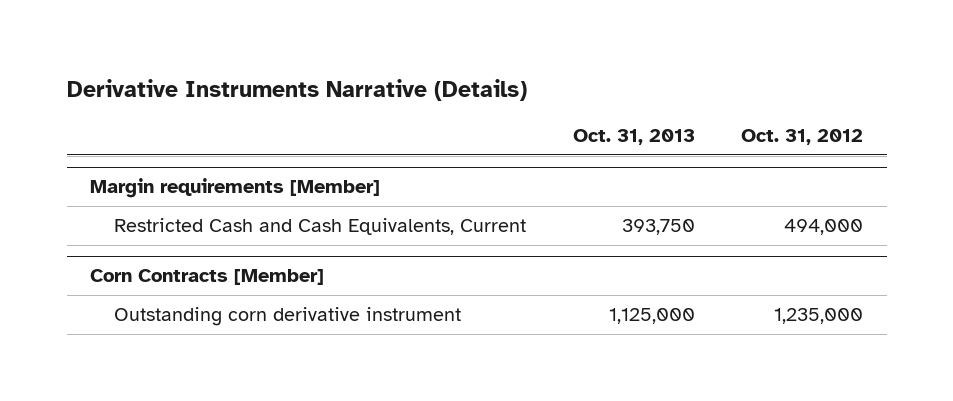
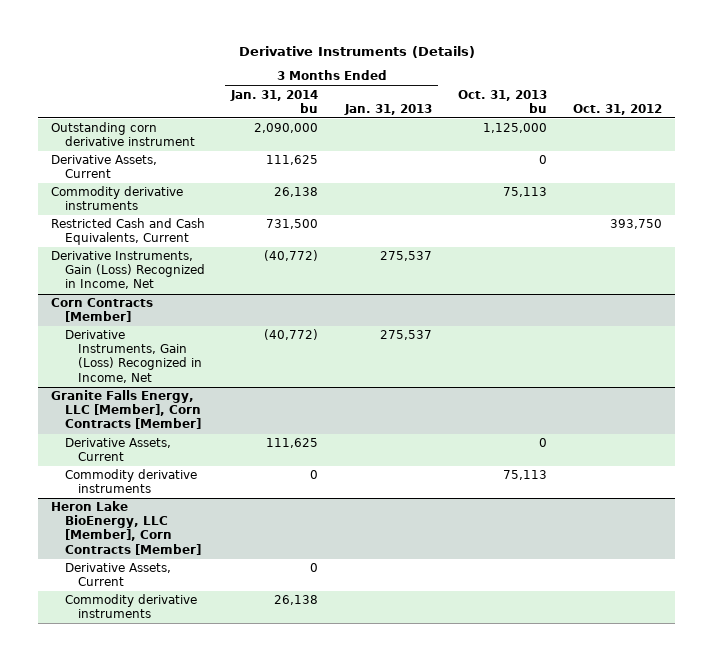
- Derivative Instruments Narrative (Details)
+ Derivative Instruments (Details)
- | Oct. 31, 2013 | Oct. 31, 2012
+ | 3 Months Ended Jan. 31, 2014 bu | 3 Months Ended Jan. 31, 2013 | Oct. 31, 2013 bu | Oct. 31, 2012
- Margin requirements [Member]
- Restricted Cash and Cash Equivalents, Current | 393,750 | 494,000
+ Outstanding corn derivative instrument | 2,090,000 | | 1,125,000 |
+ Derivative Assets, Current | 111,625 | | 0 |
+ Commodity derivative instruments | 26,138 | | 75,113 |
+ Restricted Cash and Cash Equivalents, Current | 731,500 | | | 393,750
+ Derivative Instruments, Gain (Loss) Recognized in Income, Net | (40,772) | 275,537 | |
@ Corn Contracts [Member]
- Outstanding corn derivative instrument | 1,125,000 | 1,235,000
+ Derivative Instruments, Gain (Loss) Recognized in Income, Net | (40,772) | 275,537 | |
+ Granite Falls Energy, LLC [Member], Corn Contracts [Member]
+ Derivative Assets, Current | 111,625 | | 0 |
+ Commodity derivative instruments | 0 | | 75,113 |
+ Heron Lake BioEnergy, LLC [Member], Corn Contracts [Member]
+ Derivative Assets, Current | 0 | | |
+ Commodity derivative instruments | 26,138 | | |

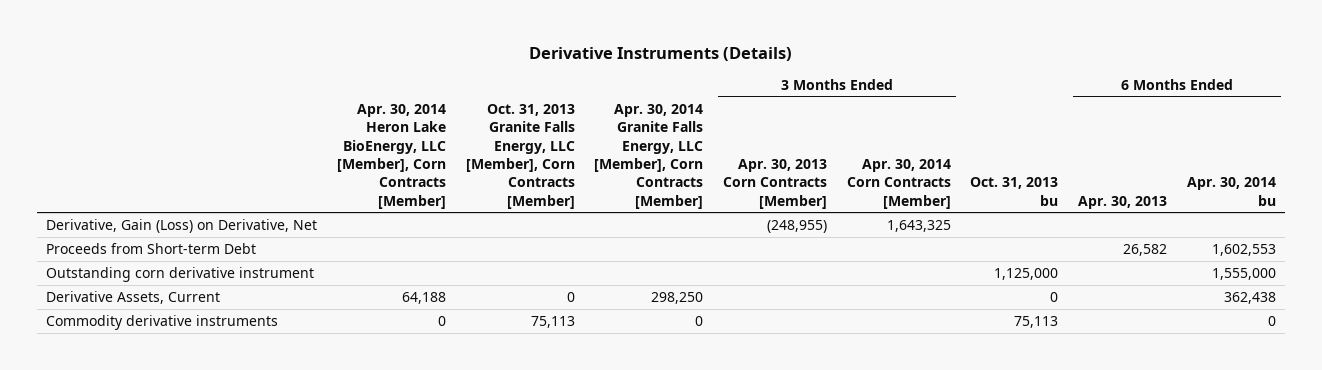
- | 3 Months Ended Jan. 31, 2014 bu | 3 Months Ended Jan. 31, 2013 | Oct. 31, 2013 bu | Oct. 31, 2012
+ | Apr. 30, 2014 Heron Lake BioEnergy, LLC [Member], Corn Contracts [Member] | Oct. 31, 2013 Granite Falls Energy, LLC [Member], Corn Contracts [Member] | Apr. 30, 2014 Granite Falls Energy, LLC [Member], Corn Contracts [Member] | 3 Months Ended Apr. 30, 2013 Corn Contracts [Member] | 3 Months Ended Apr. 30, 2014 Corn Contracts [Member] | Oct. 31, 2013 bu | 6 Months Ended Apr. 30, 2013 | 6 Months Ended Apr. 30, 2014 bu
+ Derivative, Gain (Loss) on Derivative, Net | | | | (248,955) | 1,643,325 | | |
+ Proceeds from Short-term Debt | | | | | | | 26,582 | 1,602,553
- Restricted Cash and Cash Equivalents, Current | 731,500 | | | 393,750
- Derivative Instruments, Gain (Loss) Recognized in Income, Net | (40,772) | 275,537 | |
- Corn Contracts [Member]
- Derivative Instruments, Gain (Loss) Recognized in Income, Net | (40,772) | 275,537 | |
- Granite Falls Energy, LLC [Member], Corn Contracts [Member]
- Derivative Assets, Current | 111,625 | | 0 |
- Commodity derivative instruments | 0 | | 75,113 |
- Heron Lake BioEnergy, LLC [Member], Corn Contracts [Member]
- Derivative Assets, Current | 0 | | |
- Commodity derivative instruments | 26,138 | | |

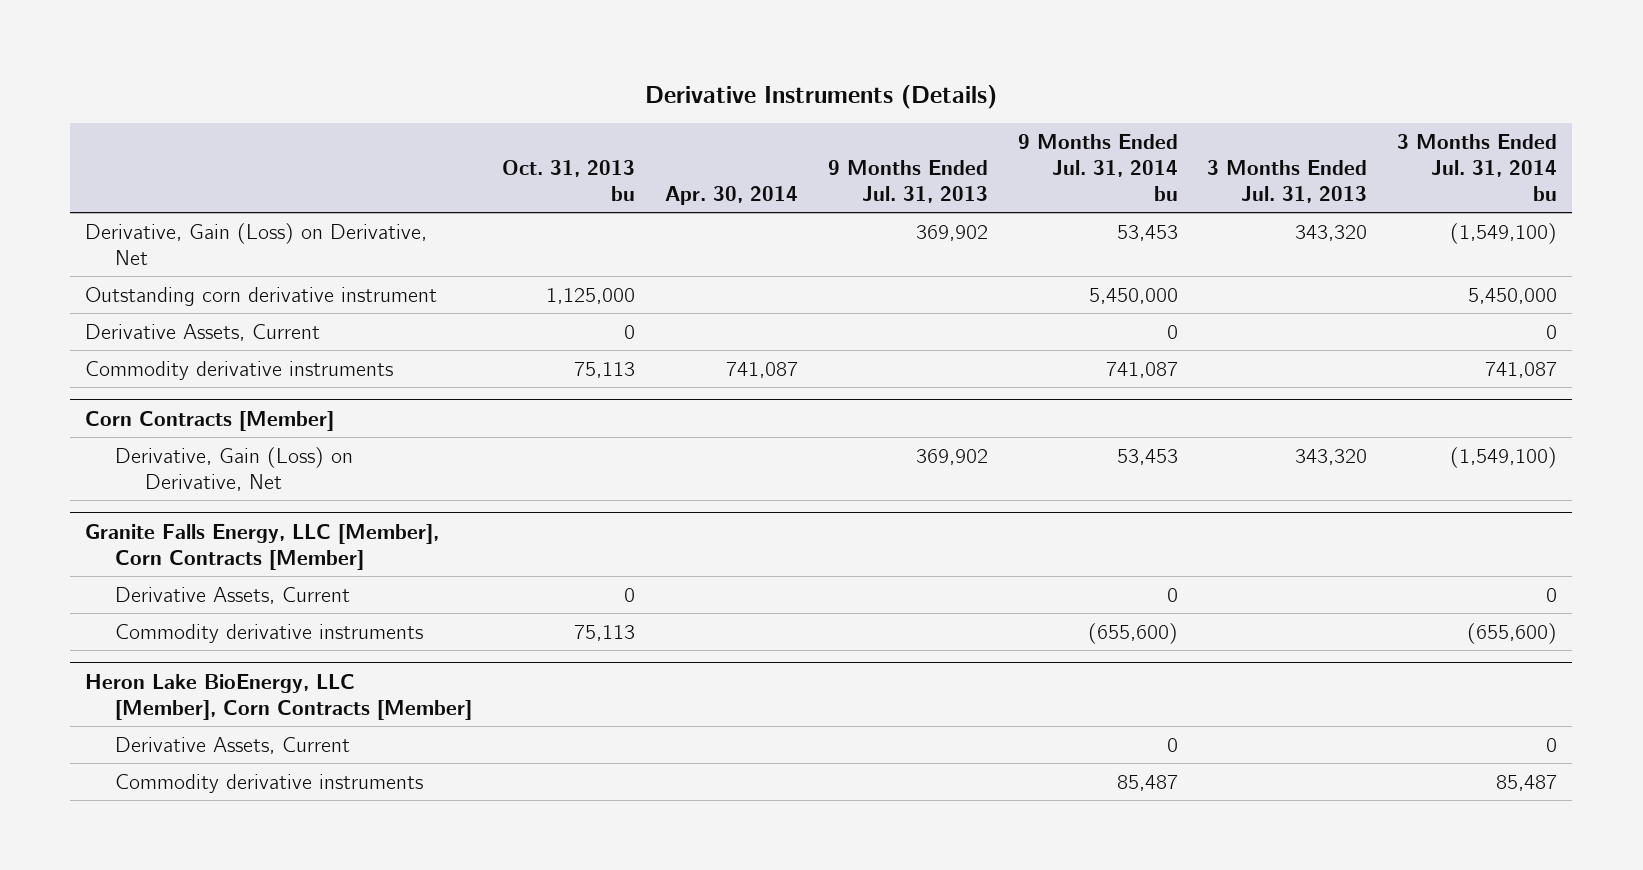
- | Apr. 30, 2014 Heron Lake BioEnergy, LLC [Member], Corn Contracts [Member] | Oct. 31, 2013 Granite Falls Energy, LLC [Member], Corn Contracts [Member] | Apr. 30, 2014 Granite Falls Energy, LLC [Member], Corn Contracts [Member] | 3 Months Ended Apr. 30, 2013 Corn Contracts [Member] | 3 Months Ended Apr. 30, 2014 Corn Contracts [Member] | Oct. 31, 2013 bu | 6 Months Ended Apr. 30, 2013 | 6 Months Ended Apr. 30, 2014 bu
+ | Oct. 31, 2013 bu | Apr. 30, 2014 | 9 Months Ended Jul. 31, 2013 | 9 Months Ended Jul. 31, 2014 bu | 3 Months Ended Jul. 31, 2013 | 3 Months Ended Jul. 31, 2014 bu
- Proceeds from Short-term Debt | | | | | | | 26,582 | 1,602,553
+ Corn Contracts [Member]
+ Derivative, Gain (Loss) on Derivative, Net | | | 369,902 | 53,453 | 343,320 | (1,549,100)
+ Granite Falls Energy, LLC [Member], Corn Contracts [Member]
+ Derivative Assets, Current | 0 | | | 0 | | 0
+ Commodity derivative instruments | 75,113 | | | (655,600) | | (655,600)
+ Heron Lake BioEnergy, LLC [Member], Corn Contracts [Member]
+ Derivative Assets, Current | | | | 0 | | 0
+ Commodity derivative instruments | | | | 85,487 | | 85,487

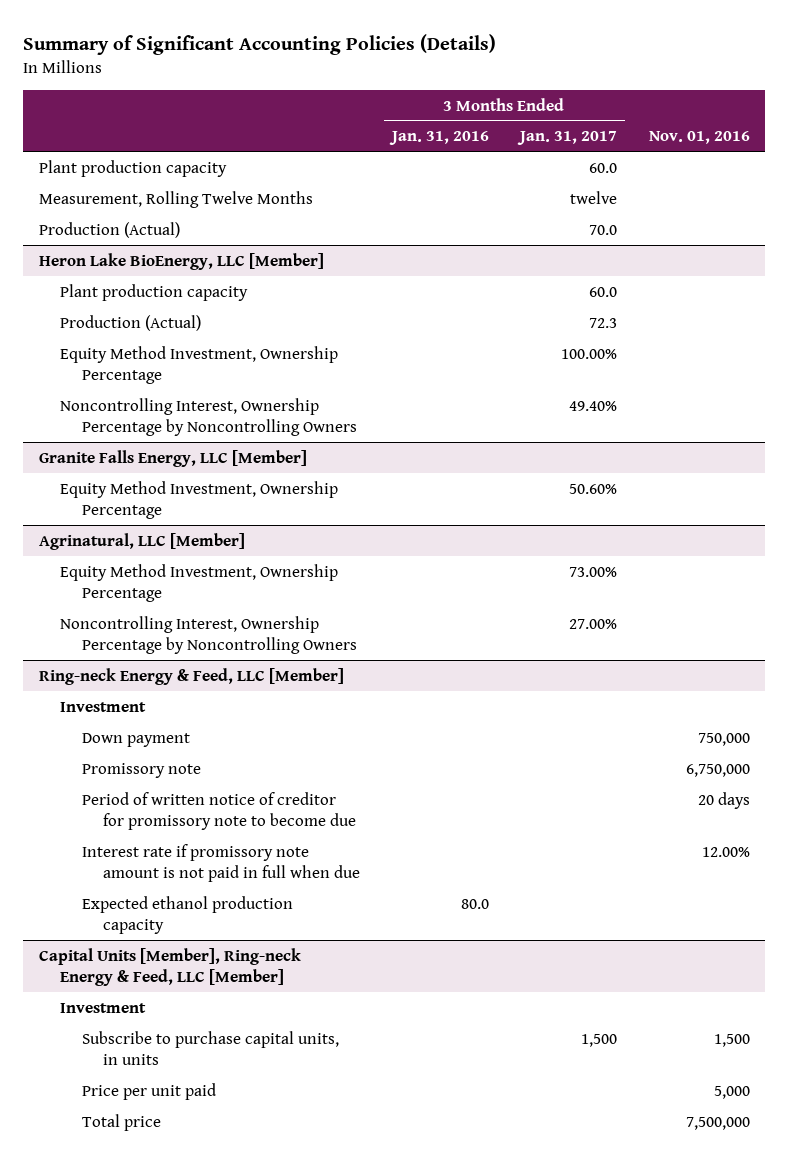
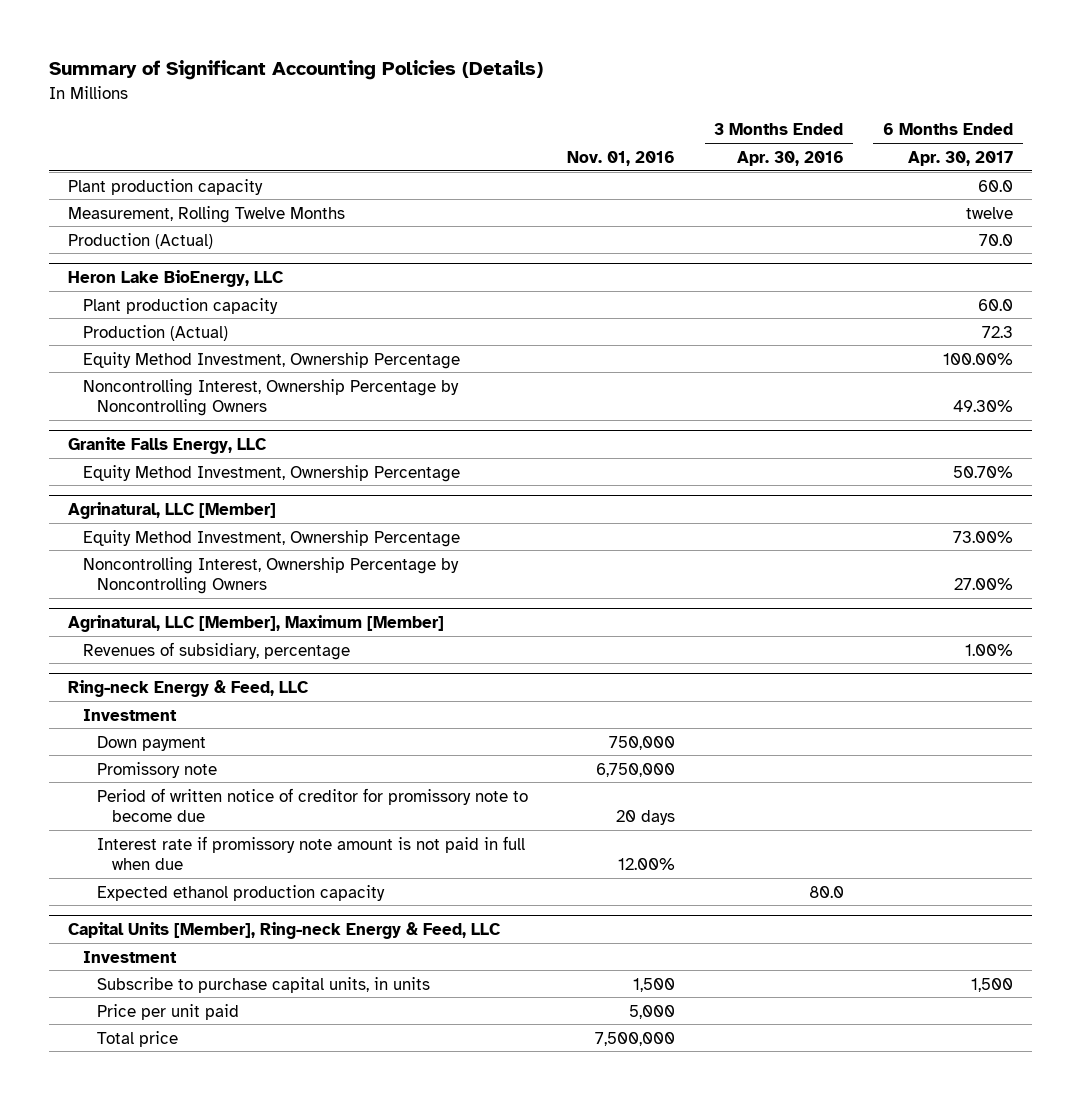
- | 3 Months Ended Jan. 31, 2016 | 3 Months Ended Jan. 31, 2017 | Nov. 01, 2016
+ | Nov. 01, 2016 | 3 Months Ended Apr. 30, 2016 | 6 Months Ended Apr. 30, 2017
- Heron Lake BioEnergy, LLC [Member]
+ Heron Lake BioEnergy, LLC
- Granite Falls Energy, LLC [Member]
+ Granite Falls Energy, LLC
- Ring-neck Energy & Feed, LLC [Member]
+ Agrinatural, LLC [Member], Maximum [Member]
+ Revenues of subsidiary, percentage | | | 1.00%
+ Ring-neck Energy & Feed, LLC
- Capital Units [Member], Ring-neck Energy & Feed, LLC [Member]
+ Capital Units [Member], Ring-neck Energy & Feed, LLC

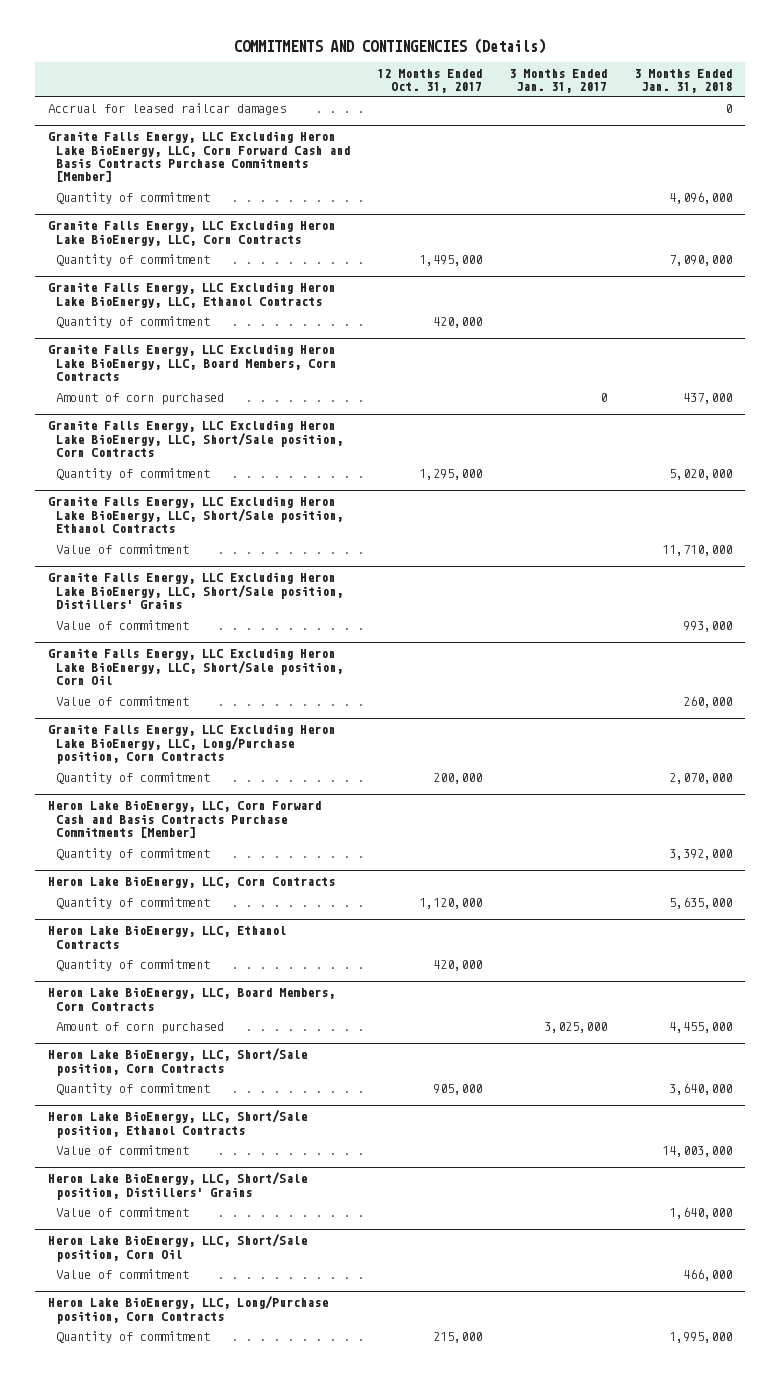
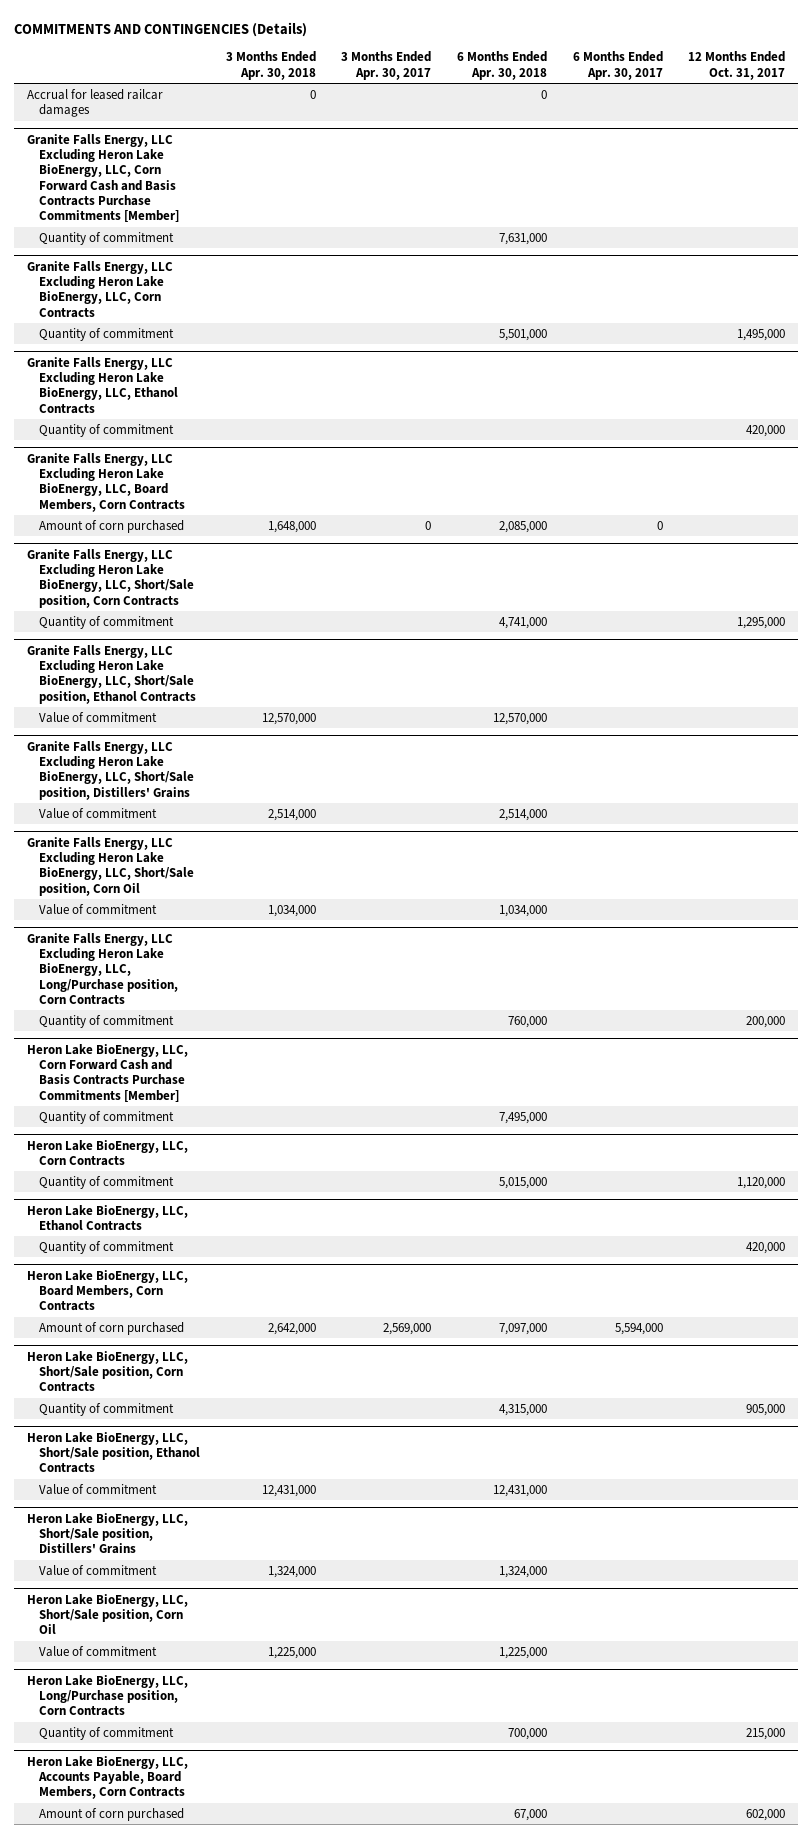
- | 12 Months Ended Oct. 31, 2017 | 3 Months Ended Jan. 31, 2017 | 3 Months Ended Jan. 31, 2018
+ | 3 Months Ended Apr. 30, 2018 | 3 Months Ended Apr. 30, 2017 | 6 Months Ended Apr. 30, 2018 | 6 Months Ended Apr. 30, 2017 | 12 Months Ended Oct. 31, 2017
+ Heron Lake BioEnergy, LLC, Accounts Payable, Board Members, Corn Contracts
+ Amount of corn purchased | | | 67,000 | | 602,000

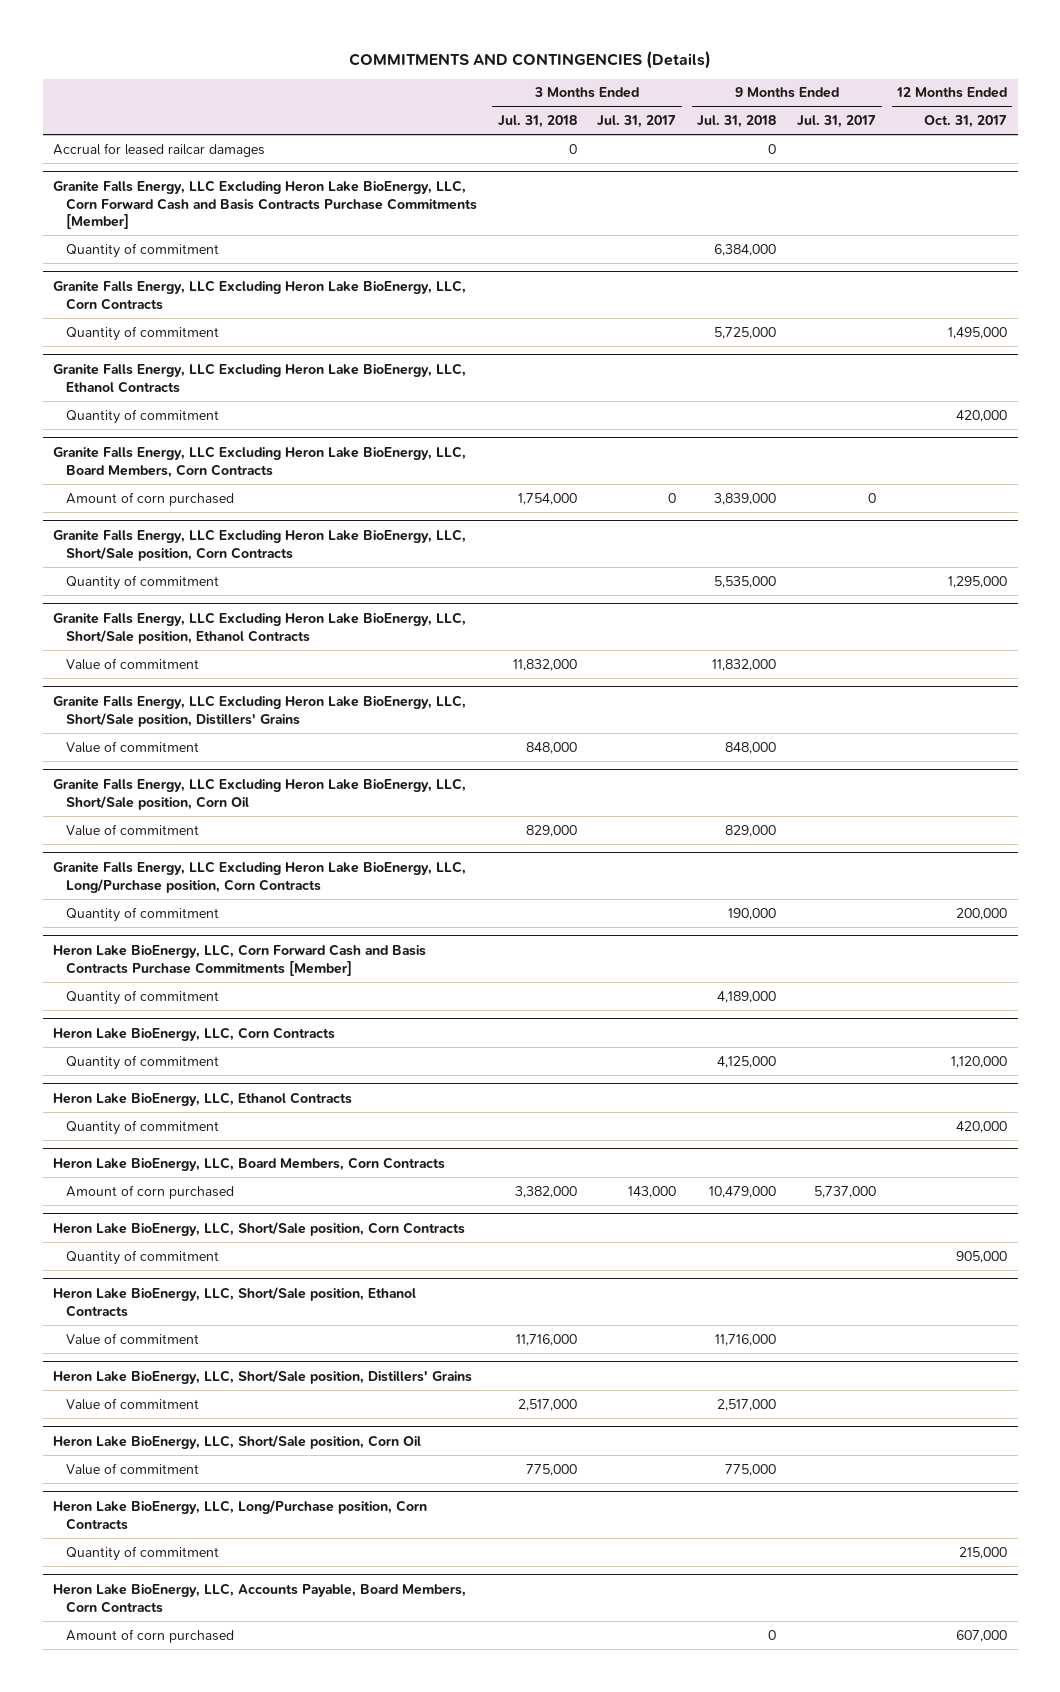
- | 3 Months Ended Apr. 30, 2018 | 3 Months Ended Apr. 30, 2017 | 6 Months Ended Apr. 30, 2018 | 6 Months Ended Apr. 30, 2017 | 12 Months Ended Oct. 31, 2017
+ | 3 Months Ended Jul. 31, 2018 | 3 Months Ended Jul. 31, 2017 | 9 Months Ended Jul. 31, 2018 | 9 Months Ended Jul. 31, 2017 | 12 Months Ended Oct. 31, 2017
@ Heron Lake BioEnergy, LLC, Accounts Payable, Board Members, Corn Contracts
- Amount of corn purchased | | | 67,000 | | 602,000
+ Amount of corn purchased | | | 0 | | 607,000

